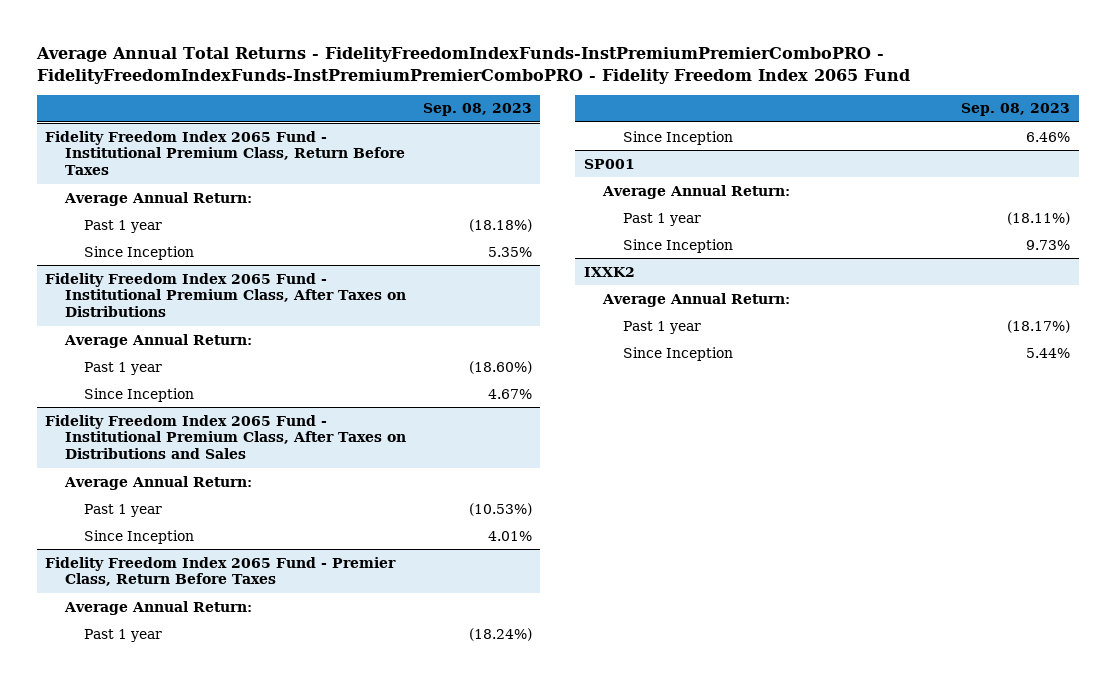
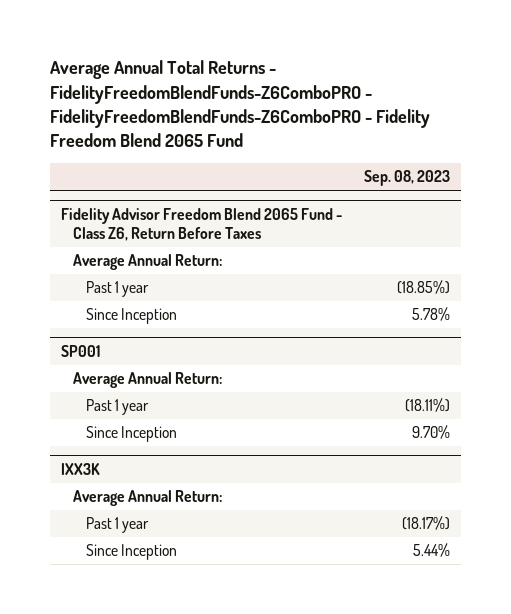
- Average Annual Total Returns - FidelityFreedomIndexFunds-InstPremiumPremierComboPRO - FidelityFreedomIndexFunds-InstPremiumPremierComboPRO - Fidelity Freedom Index 2065 Fund
+ Average Annual Total Returns - FidelityFreedomBlendFunds-Z6ComboPRO - FidelityFreedomBlendFunds-Z6ComboPRO - Fidelity Freedom Blend 2065 Fund
- Fidelity Freedom Index 2065 Fund - Institutional Premium Class, Return Before Taxes
- Average Annual Return:
- Past 1 year | (18.18%)
- Since Inception | 5.35%
- Fidelity Freedom Index 2065 Fund - Institutional Premium Class, After Taxes on Distributions
- Average Annual Return:
- Past 1 year | (18.60%)
- Since Inception | 4.67%
- Fidelity Freedom Index 2065 Fund - Institutional Premium Class, After Taxes on Distributions and Sales
- Average Annual Return:
- Past 1 year | (10.53%)
- Since Inception | 4.01%
- Fidelity Freedom Index 2065 Fund - Premier Class, Return Before Taxes
+ Fidelity Advisor Freedom Blend 2065 Fund - Class Z6, Return Before Taxes
- Past 1 year | (18.24%)
- Since Inception | 6.46%
+ Past 1 year | (18.85%)
+ Since Inception | 5.78%
@ SP001
- Since Inception | 9.73%
- IXXK2
@ SP001
+ Since Inception | 9.70%
+ IXX3K

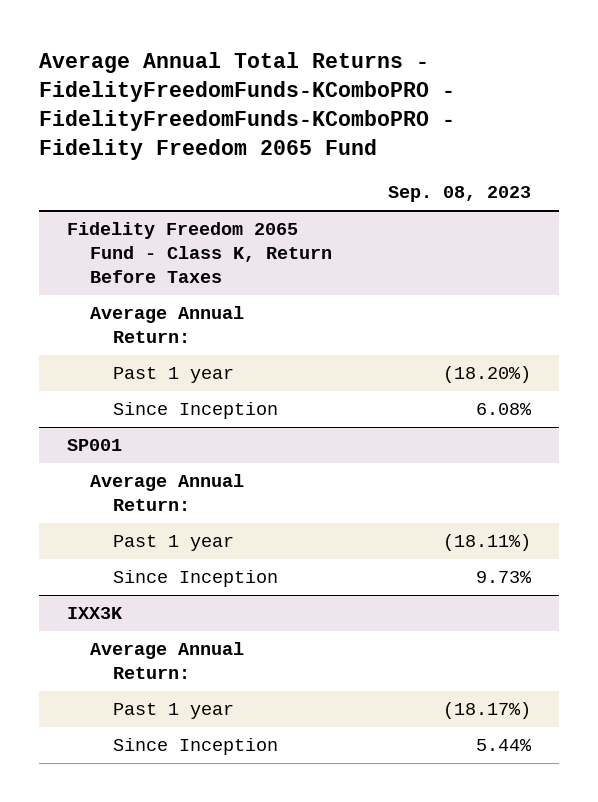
- Average Annual Total Returns - FidelityFreedomBlendFunds-Z6ComboPRO - FidelityFreedomBlendFunds-Z6ComboPRO - Fidelity Freedom Blend 2065 Fund
+ Average Annual Total Returns - FidelityFreedomFunds-KComboPRO - FidelityFreedomFunds-KComboPRO - Fidelity Freedom 2065 Fund
- Fidelity Advisor Freedom Blend 2065 Fund - Class Z6, Return Before Taxes
+ Fidelity Freedom 2065 Fund - Class K, Return Before Taxes
- Past 1 year | (18.85%)
- Since Inception | 5.78%
+ Past 1 year | (18.20%)
+ Since Inception | 6.08%
@ SP001
- Since Inception | 9.70%
+ Since Inception | 9.73%

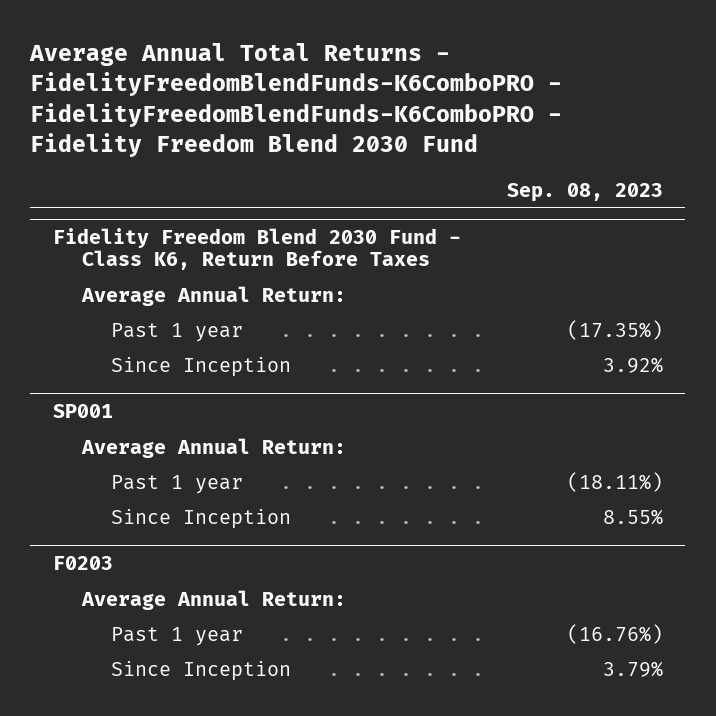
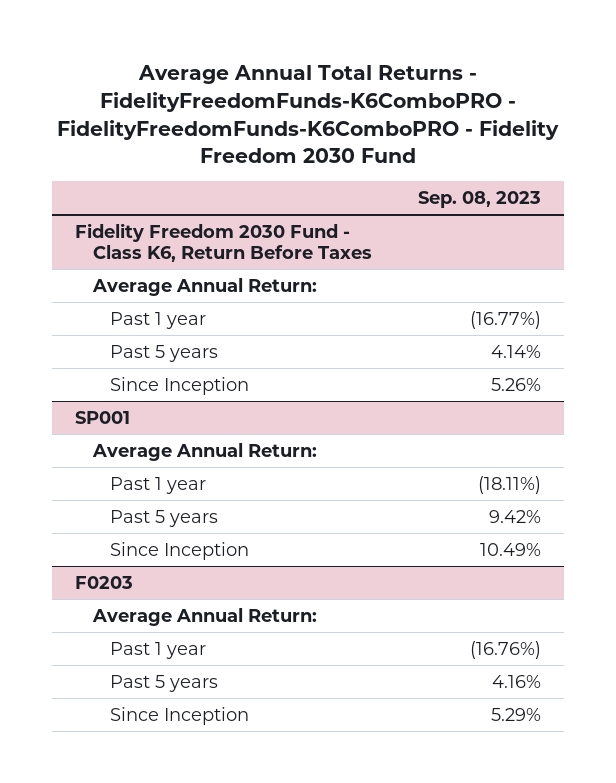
- Average Annual Total Returns - FidelityFreedomBlendFunds-K6ComboPRO - FidelityFreedomBlendFunds-K6ComboPRO - Fidelity Freedom Blend 2030 Fund
+ Average Annual Total Returns - FidelityFreedomFunds-K6ComboPRO - FidelityFreedomFunds-K6ComboPRO - Fidelity Freedom 2030 Fund
- Fidelity Freedom Blend 2030 Fund - Class K6, Return Before Taxes
+ Fidelity Freedom 2030 Fund - Class K6, Return Before Taxes
- Past 1 year | (17.35%)
- Since Inception | 3.92%
+ Past 1 year | (16.77%)
+ Past 5 years | 4.14%
+ Since Inception | 5.26%
@ SP001
- Since Inception | 8.55%
+ Past 5 years | 9.42%
+ Since Inception | 10.49%
@ F0203
- Since Inception | 3.79%
+ Past 5 years | 4.16%
+ Since Inception | 5.29%

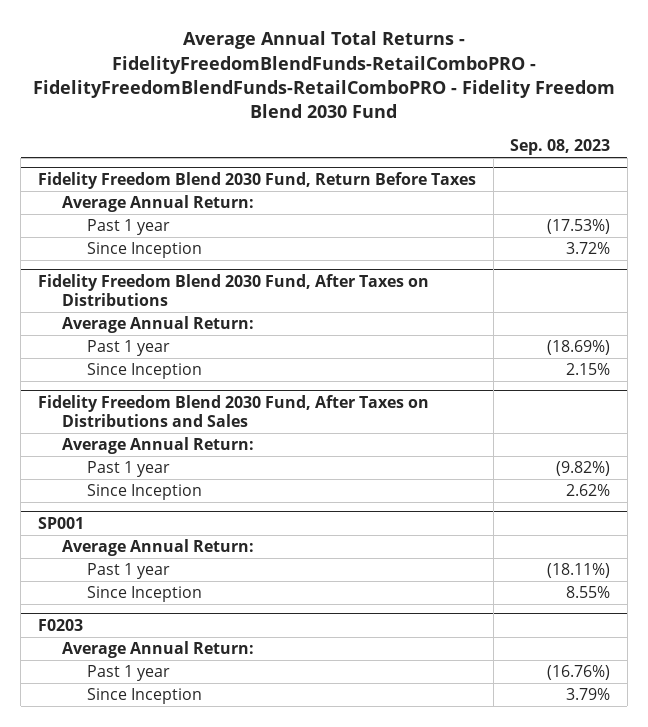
- Average Annual Total Returns - FidelityFreedomFunds-K6ComboPRO - FidelityFreedomFunds-K6ComboPRO - Fidelity Freedom 2030 Fund
+ Average Annual Total Returns - FidelityFreedomBlendFunds-RetailComboPRO - FidelityFreedomBlendFunds-RetailComboPRO - Fidelity Freedom Blend 2030 Fund
- Fidelity Freedom 2030 Fund - Class K6, Return Before Taxes
+ Fidelity Freedom Blend 2030 Fund, Return Before Taxes
- Past 1 year | (16.77%)
- Past 5 years | 4.14%
- Since Inception | 5.26%
+ Past 1 year | (17.53%)
+ Since Inception | 3.72%
+ Fidelity Freedom Blend 2030 Fund, After Taxes on Distributions
+ Average Annual Return:
+ Past 1 year | (18.69%)
+ Since Inception | 2.15%
+ Fidelity Freedom Blend 2030 Fund, After Taxes on Distributions and Sales
+ Average Annual Return:
+ Past 1 year | (9.82%)
+ Since Inception | 2.62%
@ SP001
- Past 5 years | 9.42%
- Since Inception | 10.49%
+ Since Inception | 8.55%
@ F0203
- Past 5 years | 4.16%
- Since Inception | 5.29%
+ Since Inception | 3.79%

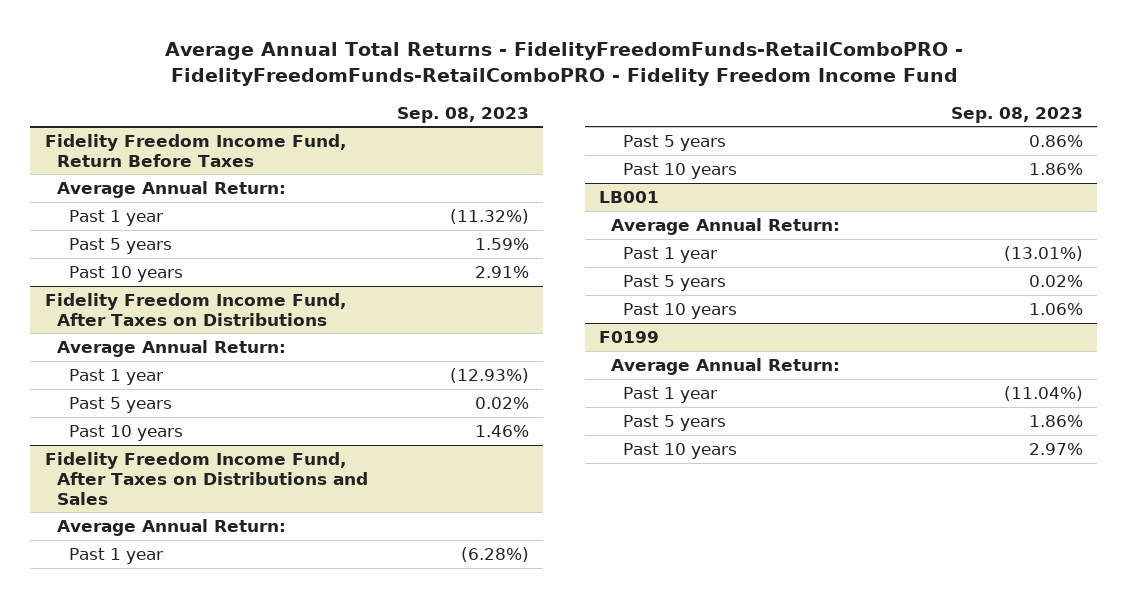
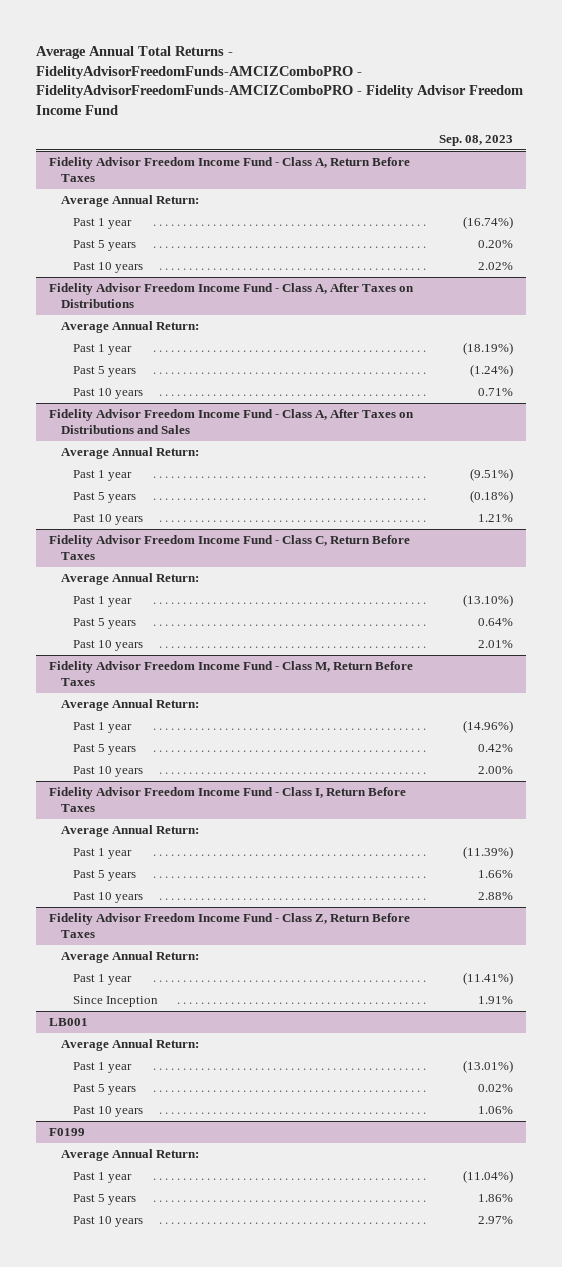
- Average Annual Total Returns - FidelityFreedomFunds-RetailComboPRO - FidelityFreedomFunds-RetailComboPRO - Fidelity Freedom Income Fund
+ Average Annual Total Returns - FidelityAdvisorFreedomFunds-AMCIZComboPRO - FidelityAdvisorFreedomFunds-AMCIZComboPRO - Fidelity Advisor Freedom Income Fund
- Fidelity Freedom Income Fund, Return Before Taxes
+ Fidelity Advisor Freedom Income Fund - Class A, Return Before Taxes
- Past 1 year | (11.32%)
- Past 5 years | 1.59%
- Past 10 years | 2.91%
- Fidelity Freedom Income Fund, After Taxes on Distributions
+ Past 1 year | (16.74%)
+ Past 5 years | 0.20%
+ Past 10 years | 2.02%
+ Fidelity Advisor Freedom Income Fund - Class A, After Taxes on Distributions
- Past 1 year | (12.93%)
- Past 5 years | 0.02%
- Past 10 years | 1.46%
- Fidelity Freedom Income Fund, After Taxes on Distributions and Sales
+ Past 1 year | (18.19%)
+ Past 5 years | (1.24%)
+ Past 10 years | 0.71%
+ Fidelity Advisor Freedom Income Fund - Class A, After Taxes on Distributions and Sales
- Past 1 year | (6.28%)
- Past 5 years | 0.86%
- Past 10 years | 1.86%
+ Past 1 year | (9.51%)
+ Past 5 years | (0.18%)
+ Past 10 years | 1.21%
+ Fidelity Advisor Freedom Income Fund - Class C, Return Before Taxes
+ Average Annual Return:
+ Past 1 year | (13.10%)
+ Past 5 years | 0.64%
+ Past 10 years | 2.01%
+ Fidelity Advisor Freedom Income Fund - Class M, Return Before Taxes
+ Average Annual Return:
+ Past 1 year | (14.96%)
+ Past 5 years | 0.42%
+ Past 10 years | 2.00%
+ Fidelity Advisor Freedom Income Fund - Class I, Return Before Taxes
+ Average Annual Return:
+ Past 1 year | (11.39%)
+ Past 5 years | 1.66%
+ Past 10 years | 2.88%
+ Fidelity Advisor Freedom Income Fund - Class Z, Return Before Taxes
+ Average Annual Return:
+ Past 1 year | (11.41%)
+ Since Inception | 1.91%

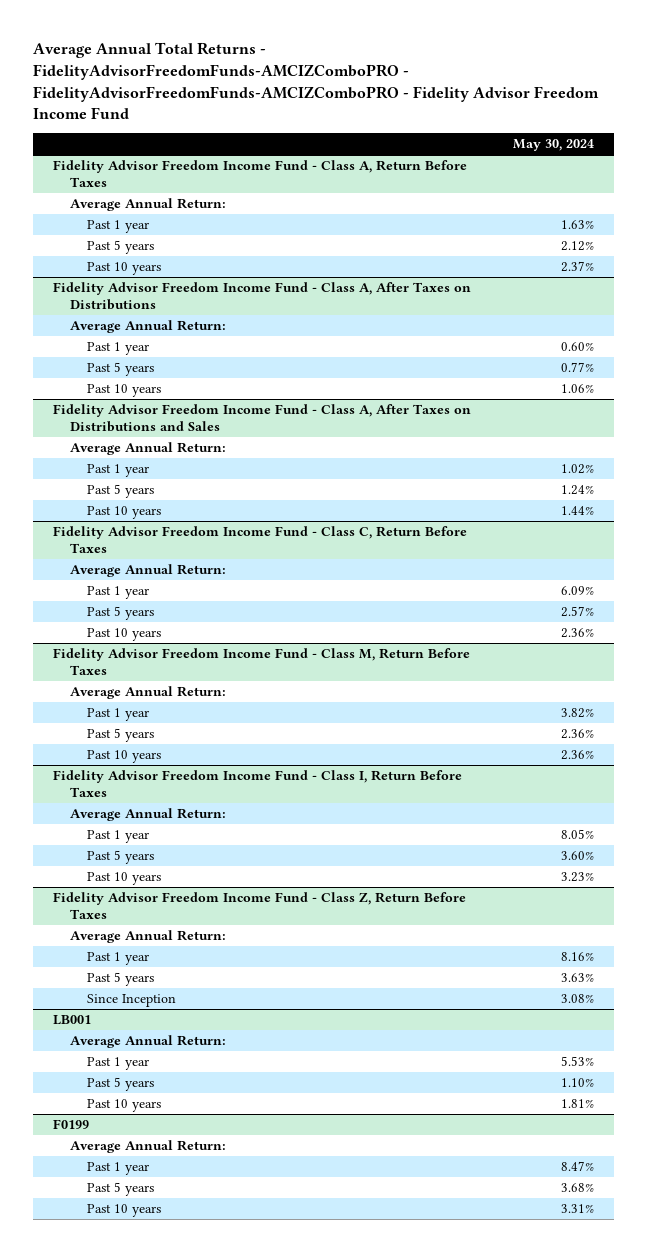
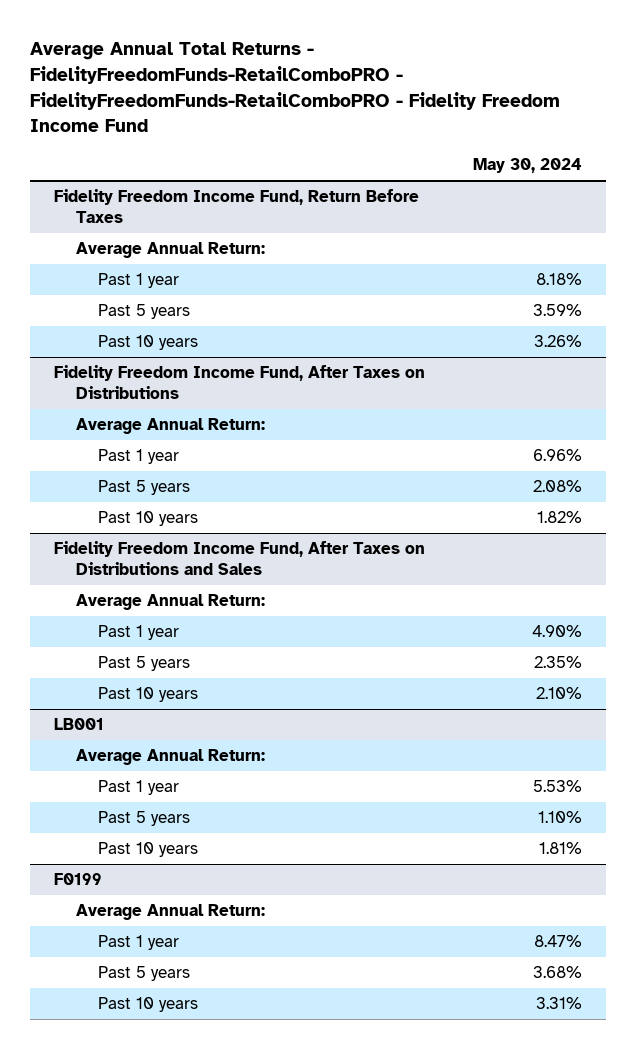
- Average Annual Total Returns - FidelityAdvisorFreedomFunds-AMCIZComboPRO - FidelityAdvisorFreedomFunds-AMCIZComboPRO - Fidelity Advisor Freedom Income Fund
+ Average Annual Total Returns - FidelityFreedomFunds-RetailComboPRO - FidelityFreedomFunds-RetailComboPRO - Fidelity Freedom Income Fund
- Fidelity Advisor Freedom Income Fund - Class A, Return Before Taxes
- Average Annual Return:
- Past 1 year | 1.63%
- Past 5 years | 2.12%
- Past 10 years | 2.37%
- Fidelity Advisor Freedom Income Fund - Class A, After Taxes on Distributions
- Average Annual Return:
- Past 1 year | 0.60%
- Past 5 years | 0.77%
- Past 10 years | 1.06%
- Fidelity Advisor Freedom Income Fund - Class A, After Taxes on Distributions and Sales
- Average Annual Return:
- Past 1 year | 1.02%
- Past 5 years | 1.24%
- Past 10 years | 1.44%
- Fidelity Advisor Freedom Income Fund - Class C, Return Before Taxes
- Average Annual Return:
- Past 1 year | 6.09%
- Past 5 years | 2.57%
- Past 10 years | 2.36%
- Fidelity Advisor Freedom Income Fund - Class M, Return Before Taxes
+ Fidelity Freedom Income Fund, Return Before Taxes
- Past 1 year | 3.82%
- Past 5 years | 2.36%
- Past 10 years | 2.36%
- Fidelity Advisor Freedom Income Fund - Class I, Return Before Taxes
+ Past 1 year | 8.18%
+ Past 5 years | 3.59%
+ Past 10 years | 3.26%
+ Fidelity Freedom Income Fund, After Taxes on Distributions
- Past 1 year | 8.05%
- Past 5 years | 3.60%
- Past 10 years | 3.23%
- Fidelity Advisor Freedom Income Fund - Class Z, Return Before Taxes
+ Past 1 year | 6.96%
+ Past 5 years | 2.08%
+ Past 10 years | 1.82%
+ Fidelity Freedom Income Fund, After Taxes on Distributions and Sales
- Past 1 year | 8.16%
- Past 5 years | 3.63%
- Since Inception | 3.08%
+ Past 1 year | 4.90%
+ Past 5 years | 2.35%
+ Past 10 years | 2.10%

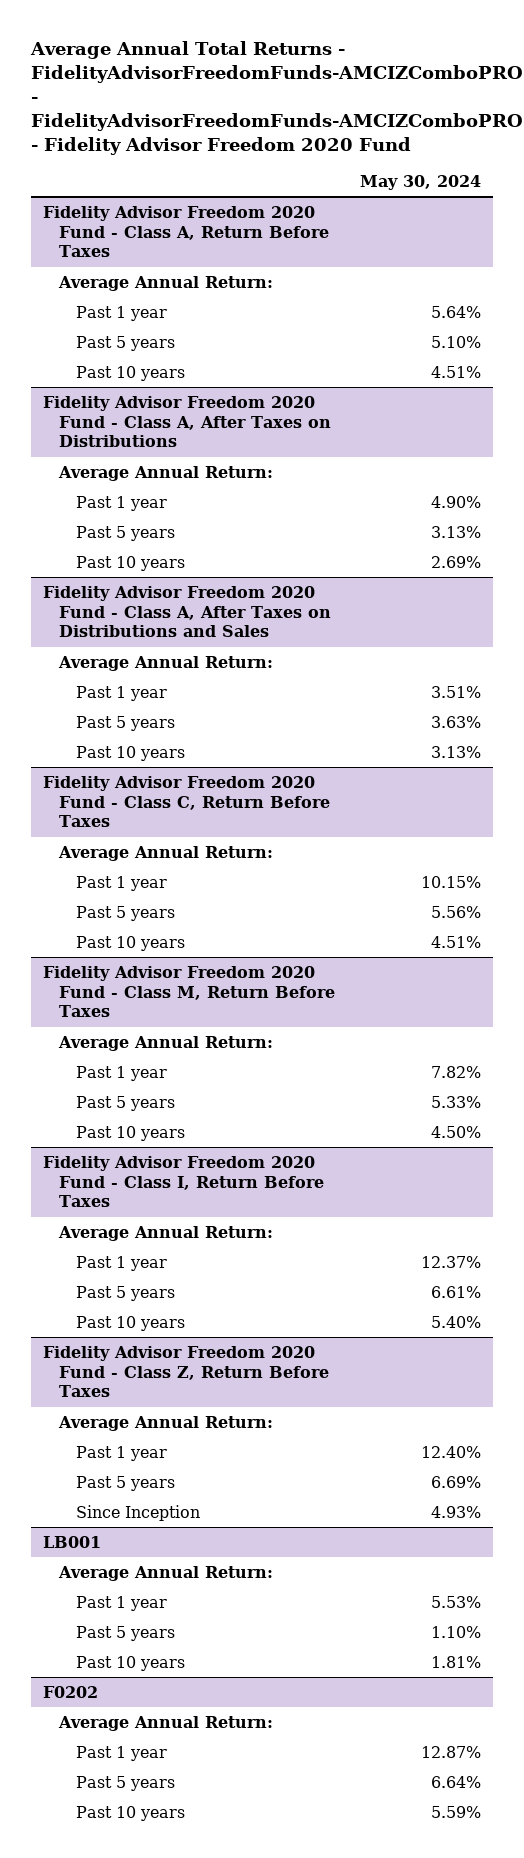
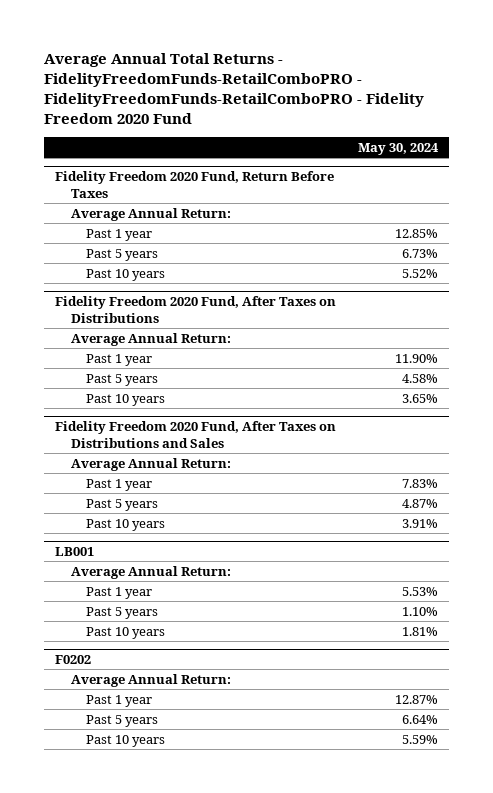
- Average Annual Total Returns - FidelityAdvisorFreedomFunds-AMCIZComboPRO - FidelityAdvisorFreedomFunds-AMCIZComboPRO - Fidelity Advisor Freedom 2020 Fund
+ Average Annual Total Returns - FidelityFreedomFunds-RetailComboPRO - FidelityFreedomFunds-RetailComboPRO - Fidelity Freedom 2020 Fund
- Fidelity Advisor Freedom 2020 Fund - Class A, Return Before Taxes
- Average Annual Return:
- Past 1 year | 5.64%
- Past 5 years | 5.10%
- Past 10 years | 4.51%
- Fidelity Advisor Freedom 2020 Fund - Class A, After Taxes on Distributions
- Average Annual Return:
- Past 1 year | 4.90%
- Past 5 years | 3.13%
- Past 10 years | 2.69%
- Fidelity Advisor Freedom 2020 Fund - Class A, After Taxes on Distributions and Sales
- Average Annual Return:
- Past 1 year | 3.51%
- Past 5 years | 3.63%
- Past 10 years | 3.13%
- Fidelity Advisor Freedom 2020 Fund - Class C, Return Before Taxes
- Average Annual Return:
- Past 1 year | 10.15%
- Past 5 years | 5.56%
- Past 10 years | 4.51%
- Fidelity Advisor Freedom 2020 Fund - Class M, Return Before Taxes
+ Fidelity Freedom 2020 Fund, Return Before Taxes
- Past 1 year | 7.82%
- Past 5 years | 5.33%
- Past 10 years | 4.50%
- Fidelity Advisor Freedom 2020 Fund - Class I, Return Before Taxes
+ Past 1 year | 12.85%
+ Past 5 years | 6.73%
+ Past 10 years | 5.52%
+ Fidelity Freedom 2020 Fund, After Taxes on Distributions
- Past 1 year | 12.37%
- Past 5 years | 6.61%
- Past 10 years | 5.40%
- Fidelity Advisor Freedom 2020 Fund - Class Z, Return Before Taxes
+ Past 1 year | 11.90%
+ Past 5 years | 4.58%
+ Past 10 years | 3.65%
+ Fidelity Freedom 2020 Fund, After Taxes on Distributions and Sales
- Past 1 year | 12.40%
- Past 5 years | 6.69%
- Since Inception | 4.93%
+ Past 1 year | 7.83%
+ Past 5 years | 4.87%
+ Past 10 years | 3.91%

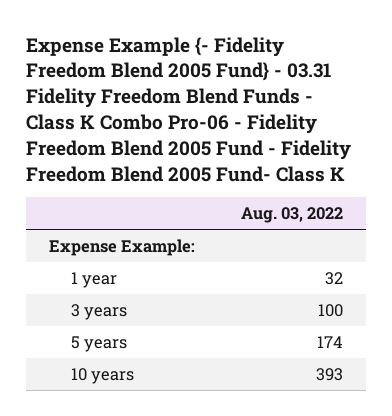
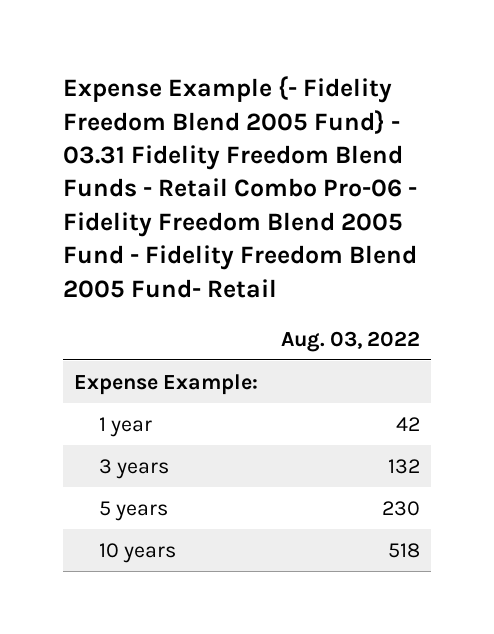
- Expense Example {- Fidelity Freedom Blend 2005 Fund} - 03.31 Fidelity Freedom Blend Funds - Class K Combo Pro-06 - Fidelity Freedom Blend 2005 Fund - Fidelity Freedom Blend 2005 Fund- Class K
+ Expense Example {- Fidelity Freedom Blend 2005 Fund} - 03.31 Fidelity Freedom Blend Funds - Retail Combo Pro-06 - Fidelity Freedom Blend 2005 Fund - Fidelity Freedom Blend 2005 Fund- Retail
- 1 year | 32
- 3 years | 100
- 5 years | 174
- 10 years | 393
+ 1 year | 42
+ 3 years | 132
+ 5 years | 230
+ 10 years | 518

